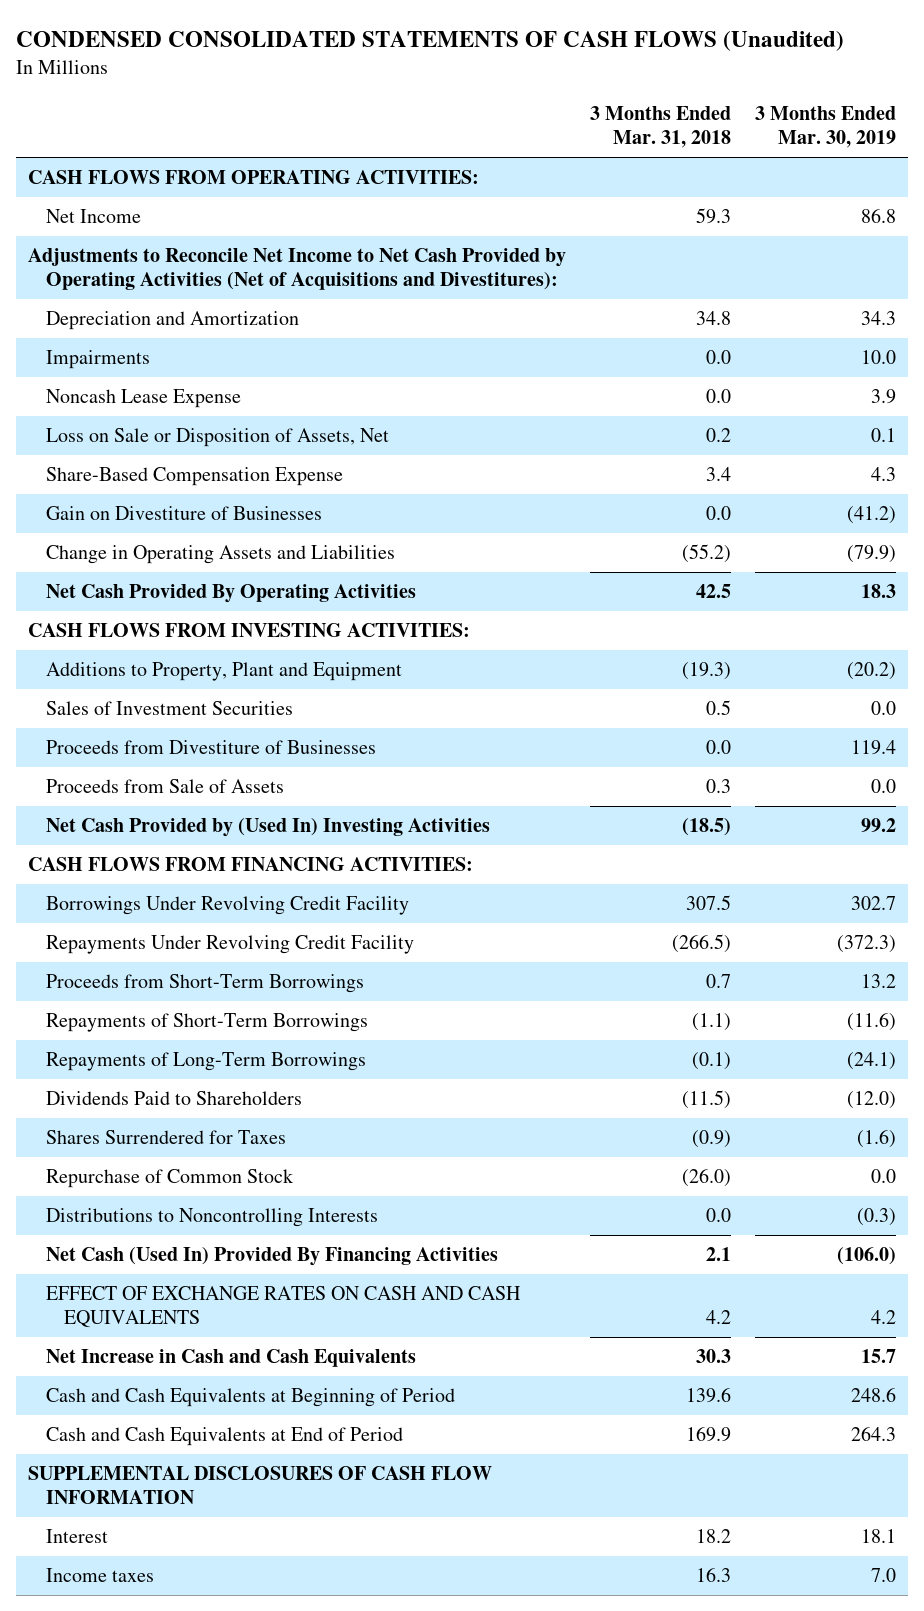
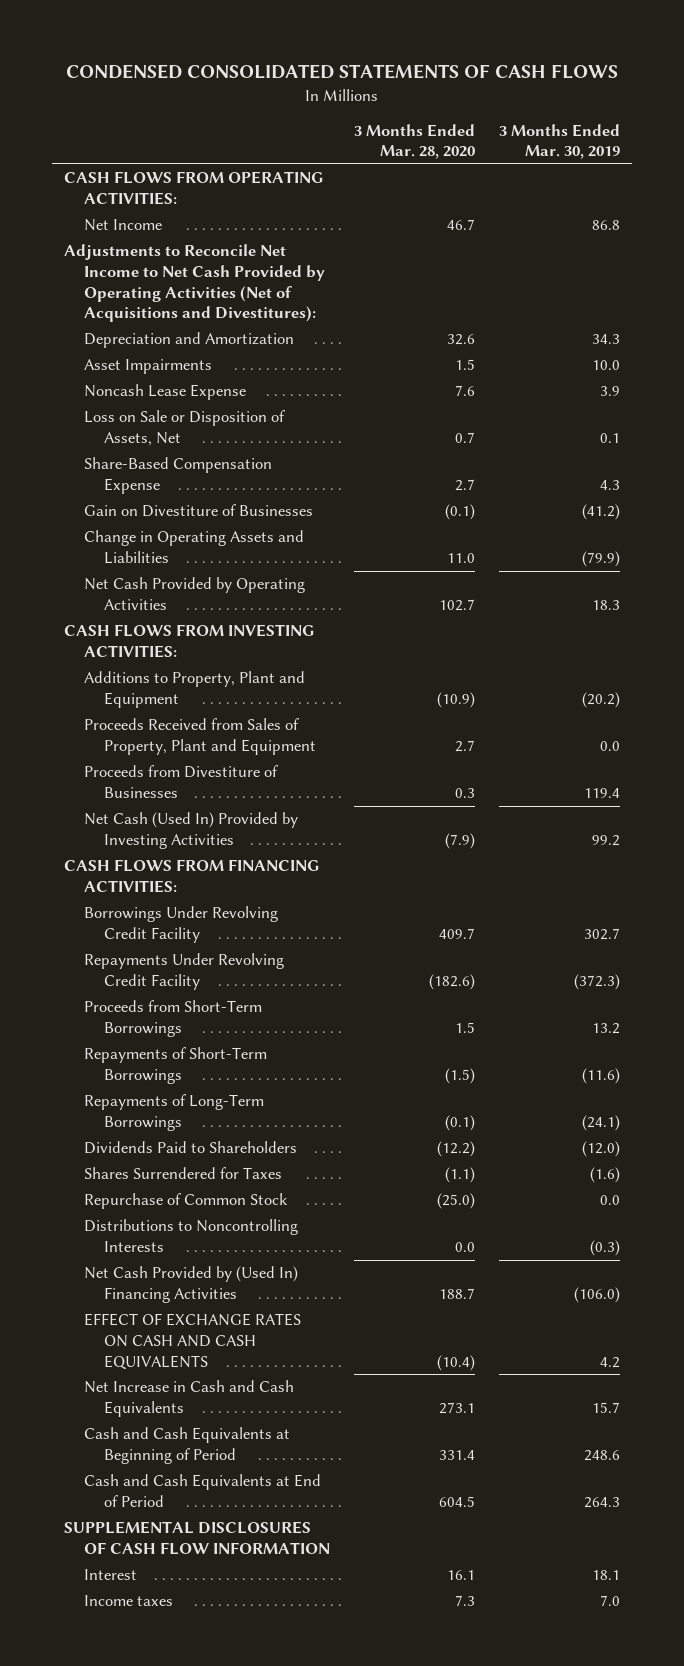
- CONDENSED CONSOLIDATED STATEMENTS OF CASH FLOWS (Unaudited)
+ CONDENSED CONSOLIDATED STATEMENTS OF CASH FLOWS
- | 3 Months Ended Mar. 31, 2018 | 3 Months Ended Mar. 30, 2019
+ | 3 Months Ended Mar. 28, 2020 | 3 Months Ended Mar. 30, 2019
- Impairments | 0.0 | 10.0
+ Asset Impairments | 1.5 | 10.0
- Net Cash Provided By Operating Activities | 42.5 | 18.3
+ Net Cash Provided by Operating Activities | 102.7 | 18.3
- Sales of Investment Securities | 0.5 | 0.0
+ Proceeds Received from Sales of Property, Plant and Equipment | 2.7 | 0.0
- Proceeds from Sale of Assets | 0.3 | 0.0
- Net Cash Provided by (Used In) Investing Activities | (18.5) | 99.2
+ Net Cash (Used In) Provided by Investing Activities | (7.9) | 99.2
- Net Cash (Used In) Provided By Financing Activities | 2.1 | (106.0)
+ Net Cash Provided by (Used In) Financing Activities | 188.7 | (106.0)

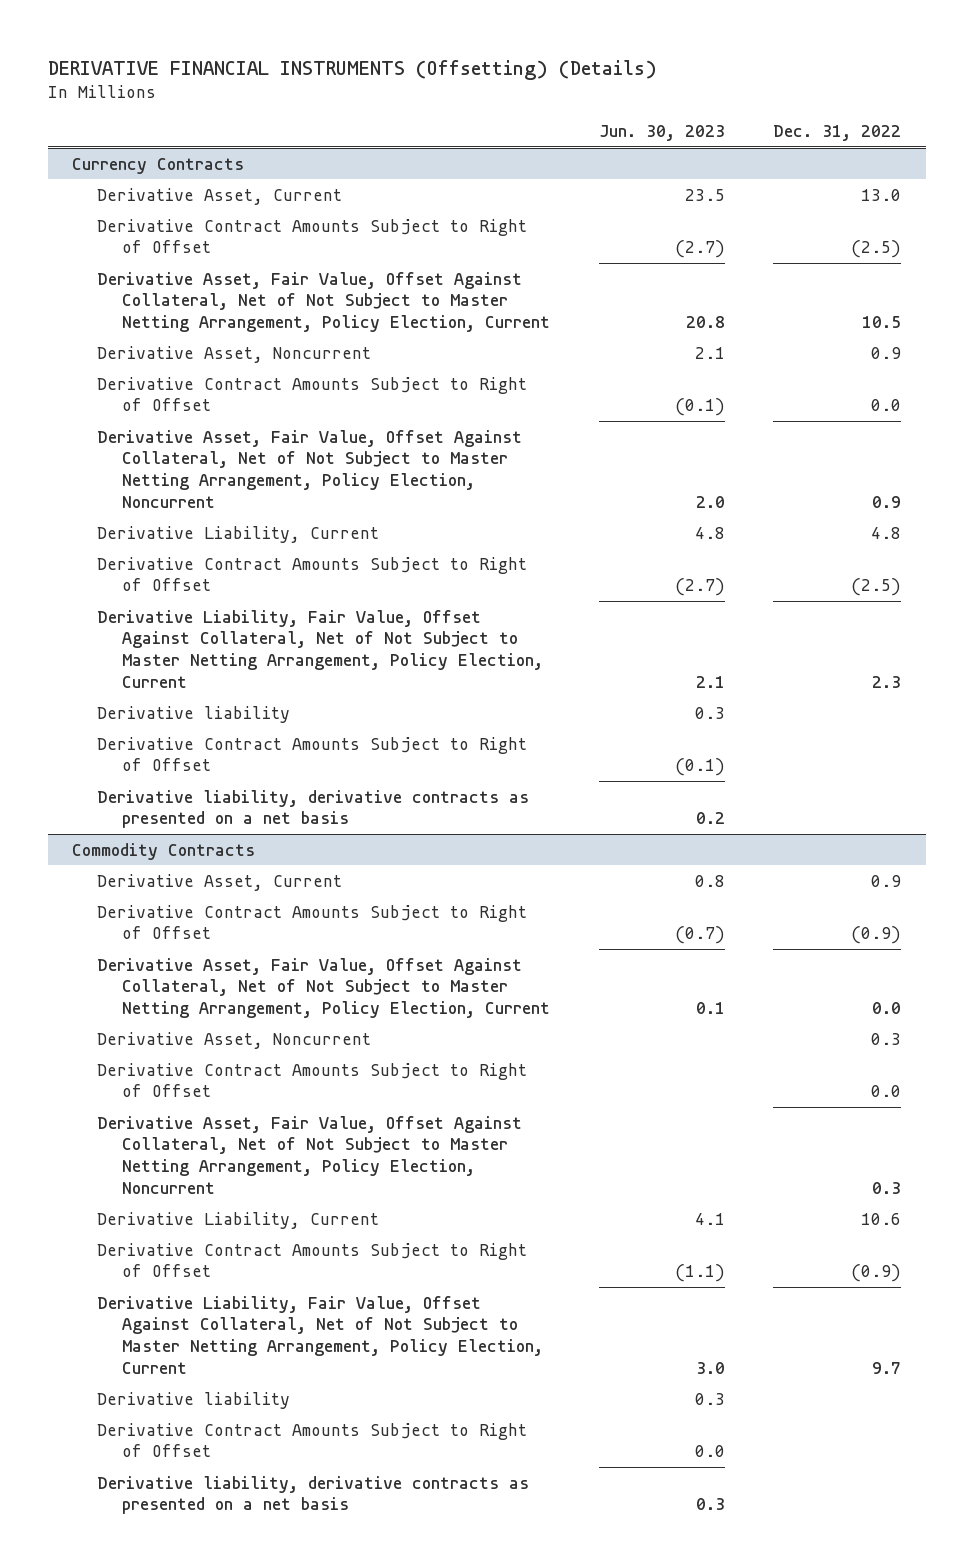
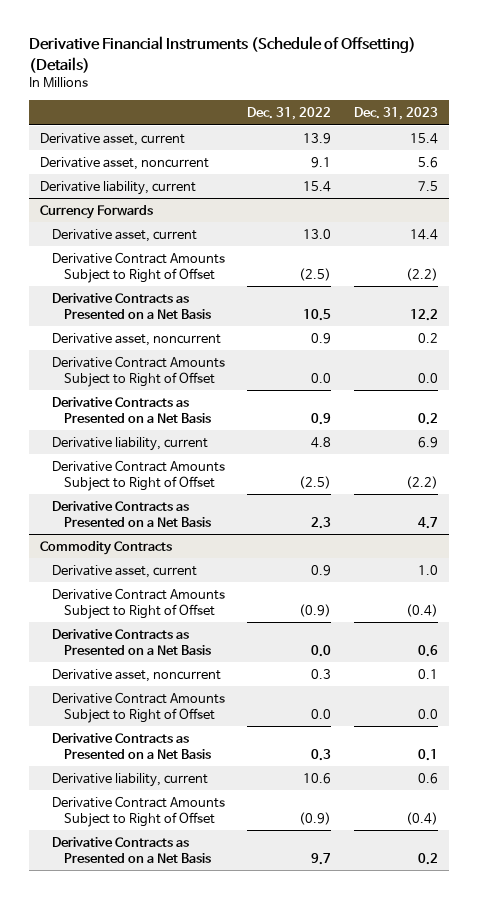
- DERIVATIVE FINANCIAL INSTRUMENTS (Offsetting) (Details)
+ Derivative Financial Instruments (Schedule of Offsetting) (Details)
- | Jun. 30, 2023 | Dec. 31, 2022
+ | Dec. 31, 2022 | Dec. 31, 2023
- Currency Contracts
- Derivative Asset, Current | 23.5 | 13.0
+ Derivative asset, current | 13.9 | 15.4
+ Derivative asset, noncurrent | 9.1 | 5.6
+ Derivative liability, current | 15.4 | 7.5
+ Currency Forwards
+ Derivative asset, current | 13.0 | 14.4
- Derivative Asset, Fair Value, Offset Against Collateral, Net of Not Subject to Master Netting Arrangement, Policy Election, Current | 20.8 | 10.5
- Derivative Asset, Noncurrent | 2.1 | 0.9
+ Derivative Contracts as Presented on a Net Basis | 10.5 | 12.2
+ Derivative asset, noncurrent | 0.9 | 0.2
- Derivative Asset, Fair Value, Offset Against Collateral, Net of Not Subject to Master Netting Arrangement, Policy Election, Noncurrent | 2.0 | 0.9
- Derivative Liability, Current | 4.8 | 4.8
+ Derivative Contracts as Presented on a Net Basis | 0.9 | 0.2
+ Derivative liability, current | 4.8 | 6.9
- Derivative Liability, Fair Value, Offset Against Collateral, Net of Not Subject to Master Netting Arrangement, Policy Election, Current | 2.1 | 2.3
- Derivative liability | 0.3 |
- Derivative Contract Amounts Subject to Right of Offset | (0.1) |
- Derivative liability, derivative contracts as presented on a net basis | 0.2 |
+ Derivative Contracts as Presented on a Net Basis | 2.3 | 4.7
@ Commodity Contracts
- Derivative Asset, Current | 0.8 | 0.9
+ Derivative asset, current | 0.9 | 1.0
- Derivative Asset, Fair Value, Offset Against Collateral, Net of Not Subject to Master Netting Arrangement, Policy Election, Current | 0.1 | 0.0
- Derivative Asset, Noncurrent | | 0.3
+ Derivative Contracts as Presented on a Net Basis | 0.0 | 0.6
+ Derivative asset, noncurrent | 0.3 | 0.1
- Derivative Asset, Fair Value, Offset Against Collateral, Net of Not Subject to Master Netting Arrangement, Policy Election, Noncurrent | | 0.3
- Derivative Liability, Current | 4.1 | 10.6
+ Derivative Contracts as Presented on a Net Basis | 0.3 | 0.1
+ Derivative liability, current | 10.6 | 0.6
- Derivative Liability, Fair Value, Offset Against Collateral, Net of Not Subject to Master Netting Arrangement, Policy Election, Current | 3.0 | 9.7
- Derivative liability | 0.3 |
- Derivative Contract Amounts Subject to Right of Offset | 0.0 |
- Derivative liability, derivative contracts as presented on a net basis | 0.3 |
+ Derivative Contracts as Presented on a Net Basis | 9.7 | 0.2

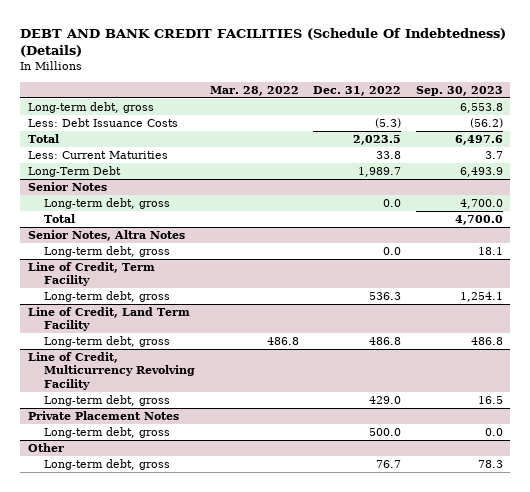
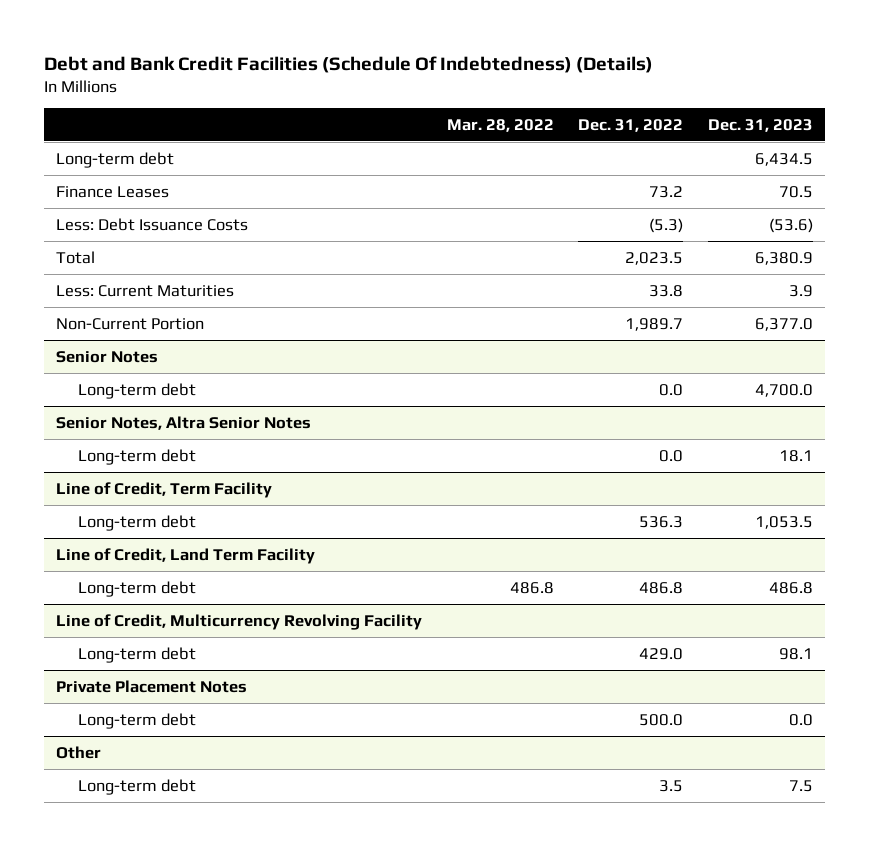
- DEBT AND BANK CREDIT FACILITIES (Schedule Of Indebtedness) (Details)
+ Debt and Bank Credit Facilities (Schedule Of Indebtedness) (Details)
- | Mar. 28, 2022 | Dec. 31, 2022 | Sep. 30, 2023
+ | Mar. 28, 2022 | Dec. 31, 2022 | Dec. 31, 2023
- Long-term debt, gross | | | 6,553.8
+ Long-term debt | | | 6,434.5
+ Finance Leases | | 73.2 | 70.5
- Long-Term Debt | | 1,989.7 | 6,493.9
+ Non-Current Portion | | 1,989.7 | 6,377.0
@ Senior Notes
- Long-term debt, gross | | 0.0 | 4,700.0
- Total | | | 4,700.0
- Senior Notes, Altra Notes
- Long-term debt, gross | | 0.0 | 18.1
@ Senior Notes
+ Long-term debt | | 0.0 | 4,700.0
+ Senior Notes, Altra Senior Notes
+ Long-term debt | | 0.0 | 18.1
@ Line of Credit, Term Facility
- Long-term debt, gross | | 536.3 | 1,254.1
+ Long-term debt | | 536.3 | 1,053.5
@ Line of Credit, Land Term Facility
- Long-term debt, gross | 486.8 | 486.8 | 486.8
+ Long-term debt | 486.8 | 486.8 | 486.8
@ Line of Credit, Multicurrency Revolving Facility
- Long-term debt, gross | | 429.0 | 16.5
+ Long-term debt | | 429.0 | 98.1
@ Private Placement Notes
- Long-term debt, gross | | 500.0 | 0.0
+ Long-term debt | | 500.0 | 0.0
@ Other
- Long-term debt, gross | | 76.7 | 78.3
+ Long-term debt | | 3.5 | 7.5

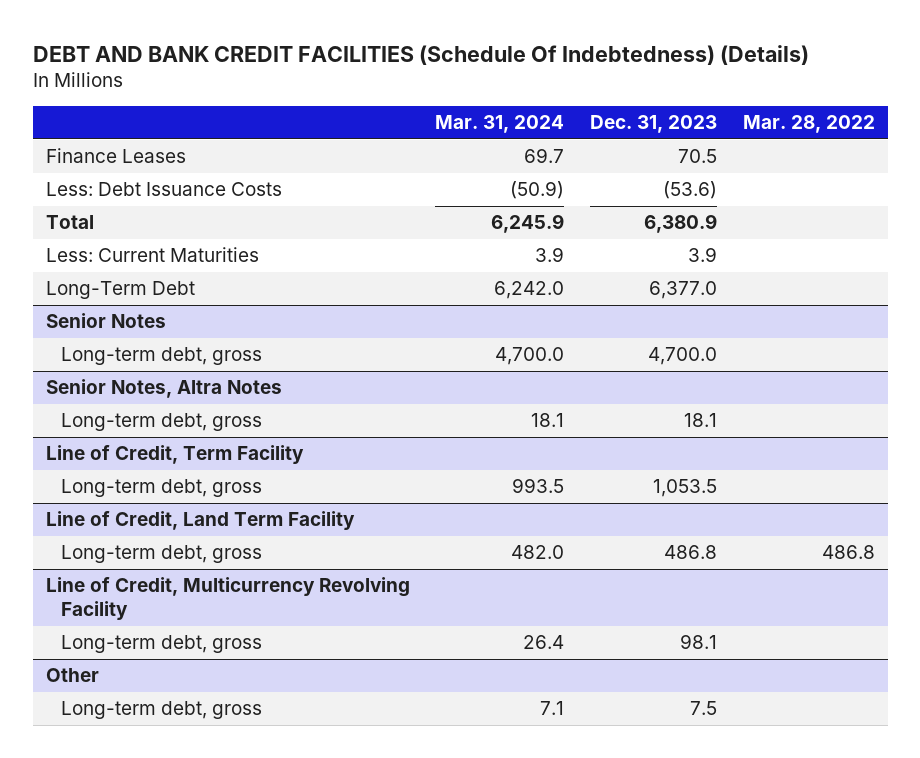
- Debt and Bank Credit Facilities (Schedule Of Indebtedness) (Details)
+ DEBT AND BANK CREDIT FACILITIES (Schedule Of Indebtedness) (Details)
- | Mar. 28, 2022 | Dec. 31, 2022 | Dec. 31, 2023
+ | Mar. 31, 2024 | Dec. 31, 2023 | Mar. 28, 2022
- Long-term debt | | | 6,434.5
- Non-Current Portion | | 1,989.7 | 6,377.0
+ Long-Term Debt | 6,242.0 | 6,377.0 |
@ Senior Notes
- Long-term debt | | 0.0 | 4,700.0
- Senior Notes, Altra Senior Notes
- Long-term debt | | 0.0 | 18.1
@ Senior Notes
+ Long-term debt, gross | 4,700.0 | 4,700.0 |
+ Senior Notes, Altra Notes
+ Long-term debt, gross | 18.1 | 18.1 |
@ Line of Credit, Term Facility
- Long-term debt | | 536.3 | 1,053.5
+ Long-term debt, gross | 993.5 | 1,053.5 |
@ Line of Credit, Land Term Facility
- Long-term debt | 486.8 | 486.8 | 486.8
+ Long-term debt, gross | 482.0 | 486.8 | 486.8
@ Line of Credit, Multicurrency Revolving Facility
- Long-term debt | | 429.0 | 98.1
- Private Placement Notes
- Long-term debt | | 500.0 | 0.0
@ Line of Credit, Multicurrency Revolving Facility
+ Long-term debt, gross | 26.4 | 98.1 |
@ Other
- Long-term debt | | 3.5 | 7.5
+ Long-term debt, gross | 7.1 | 7.5 |

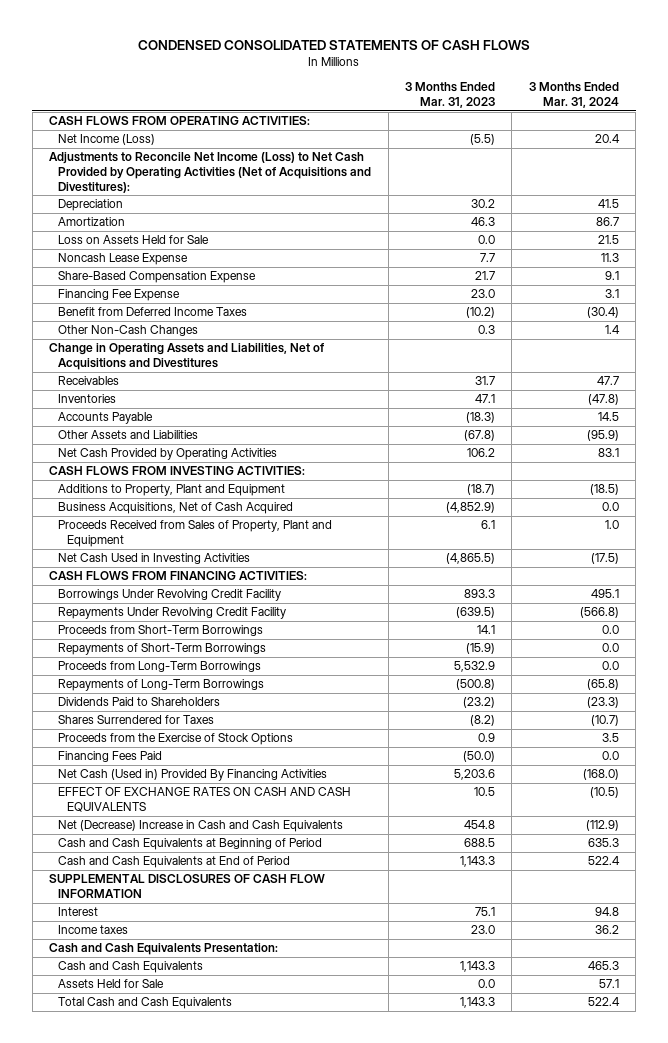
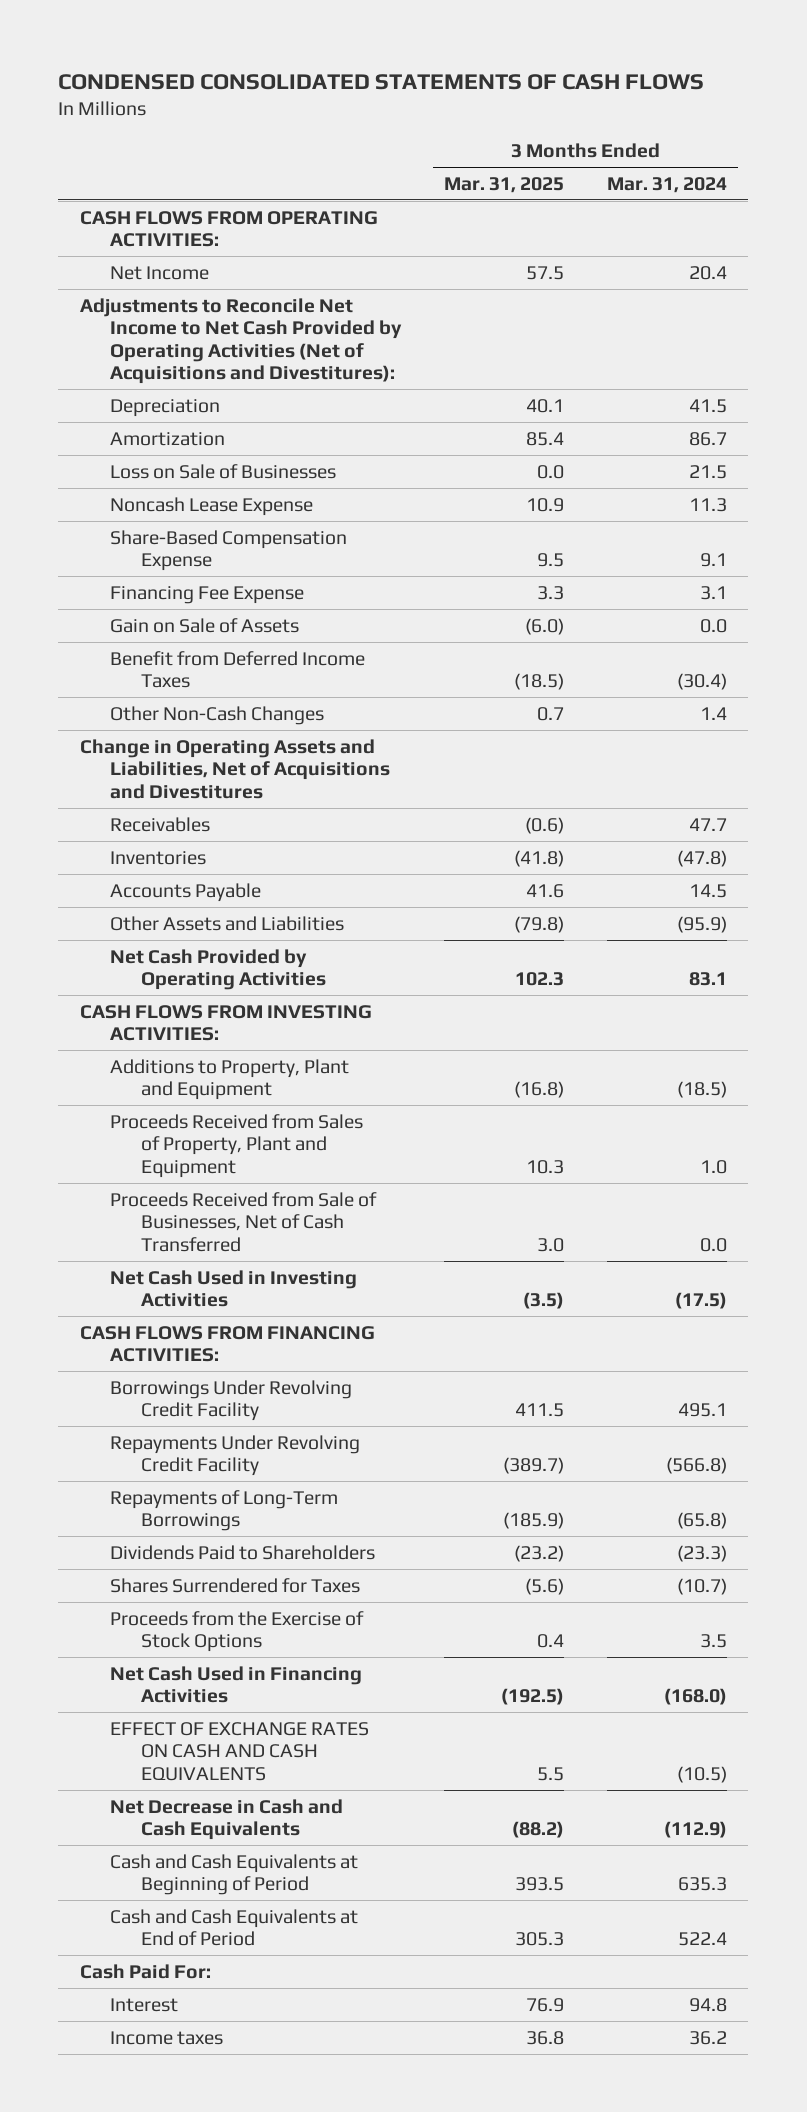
- | 3 Months Ended Mar. 31, 2023 | 3 Months Ended Mar. 31, 2024
+ | 3 Months Ended Mar. 31, 2025 | 3 Months Ended Mar. 31, 2024
- Net Income (Loss) | (5.5) | 20.4
- Adjustments to Reconcile Net Income (Loss) to Net Cash Provided by Operating Activities (Net of Acquisitions and Divestitures):
+ Net Income | 57.5 | 20.4
+ Adjustments to Reconcile Net Income to Net Cash Provided by Operating Activities (Net of Acquisitions and Divestitures):
- Loss on Assets Held for Sale | 0.0 | 21.5
+ Loss on Sale of Businesses | 0.0 | 21.5
+ Gain on Sale of Assets | (6.0) | 0.0
- Business Acquisitions, Net of Cash Acquired | (4,852.9) | 0.0
+ Proceeds Received from Sale of Businesses, Net of Cash Transferred | 3.0 | 0.0
- Proceeds from Short-Term Borrowings | 14.1 | 0.0
- Repayments of Short-Term Borrowings | (15.9) | 0.0
- Proceeds from Long-Term Borrowings | 5,532.9 | 0.0
- Financing Fees Paid | (50.0) | 0.0
- Net Cash (Used in) Provided By Financing Activities | 5,203.6 | (168.0)
+ Net Cash Used in Financing Activities | (192.5) | (168.0)
- Net (Decrease) Increase in Cash and Cash Equivalents | 454.8 | (112.9)
+ Net Decrease in Cash and Cash Equivalents | (88.2) | (112.9)
- SUPPLEMENTAL DISCLOSURES OF CASH FLOW INFORMATION
+ Cash Paid For:
- Cash and Cash Equivalents Presentation:
- Cash and Cash Equivalents | 1,143.3 | 465.3
- Assets Held for Sale | 0.0 | 57.1
- Total Cash and Cash Equivalents | 1,143.3 | 522.4

